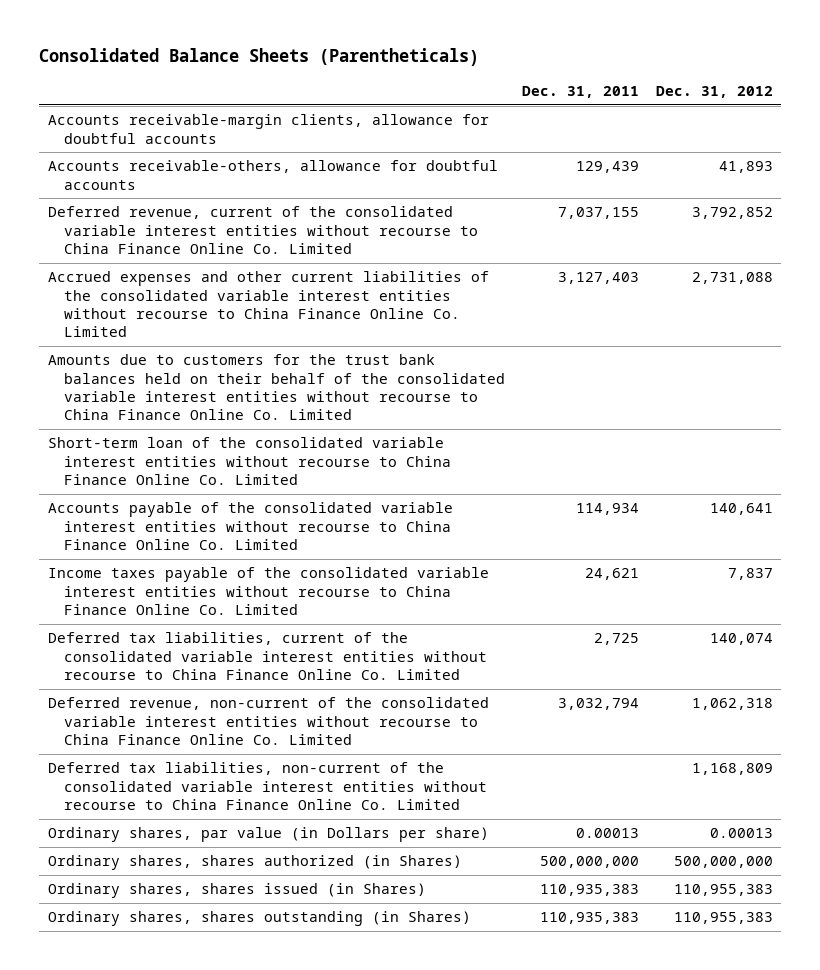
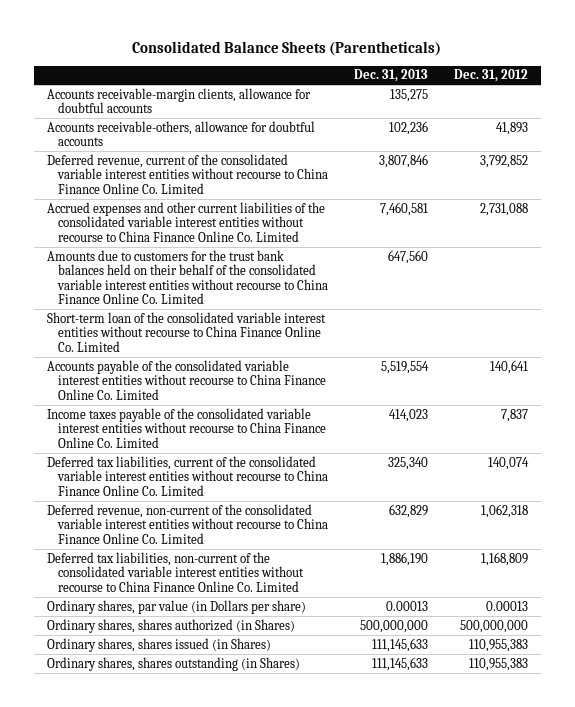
- | Dec. 31, 2011 | Dec. 31, 2012
+ | Dec. 31, 2013 | Dec. 31, 2012
- Dеfеrrеd rеvеnuе, currеnt of thе consolidatеd variablе intеrеst еntitiеs without rеcoursе to China Financе Onlinе Co. Limitеd | 7,037,155 | 3,792,852
+ Deferred revenue, current of the consolidated variable interest entities without recourse to China Finance Online Co. Limited | 3,807,846 | 3,792,852

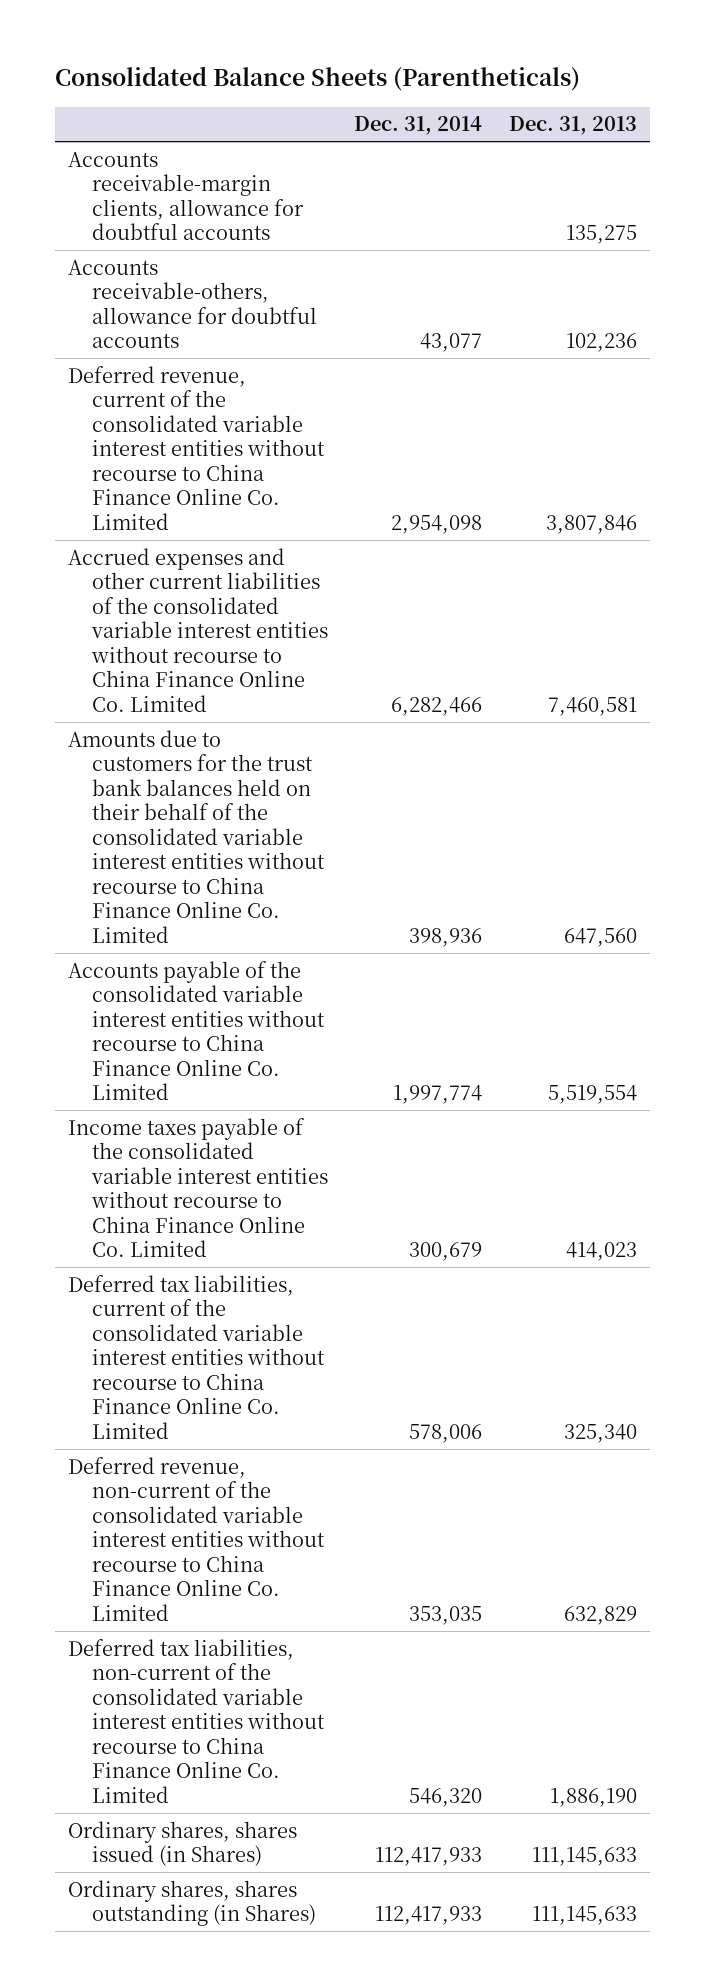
- | Dec. 31, 2013 | Dec. 31, 2012
+ | Dec. 31, 2014 | Dec. 31, 2013
- Short-term loan of the consolidated variable interest entities without recourse to China Finance Online Co. Limited
- Ordinary shares, par value (in Dollars per share) | 0.00013 | 0.00013
- Ordinary shares, shares authorized (in Shares) | 500,000,000 | 500,000,000

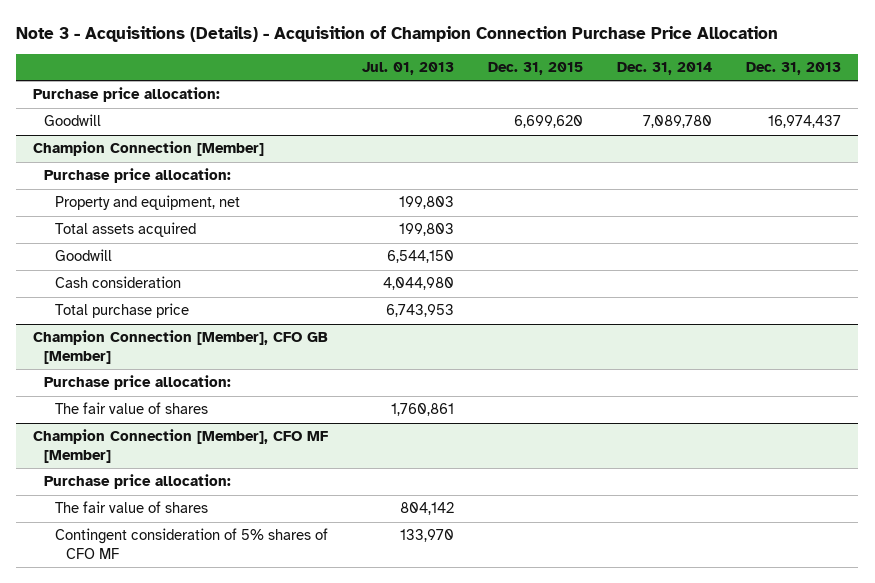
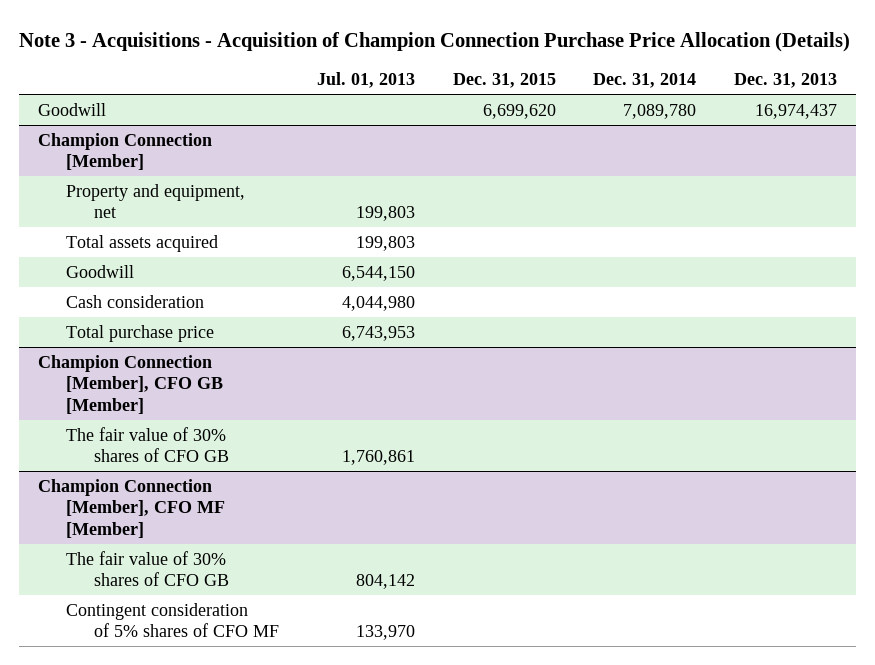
- Note 3 - Acquisitions (Details) - Acquisition of Champion Connection Purchase Price Allocation
+ Note 3 - Acquisitions - Acquisition of Champion Connection Purchase Price Allocation (Details)
- Purchase price allocation:
@ Champion Connection [Member]
- Purchase price allocation:
@ Champion Connection [Member], CFO GB [Member]
- Purchase price allocation:
- The fair value of shares | 1,760,861 | | |
+ The fair value of 30% shares of CFO GB | 1,760,861 | | |
@ Champion Connection [Member], CFO MF [Member]
- Purchase price allocation:
- The fair value of shares | 804,142 | | |
+ The fair value of 30% shares of CFO GB | 804,142 | | |

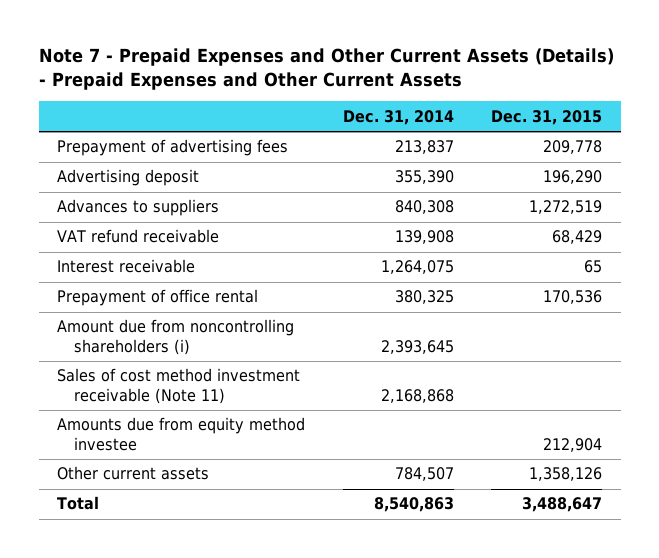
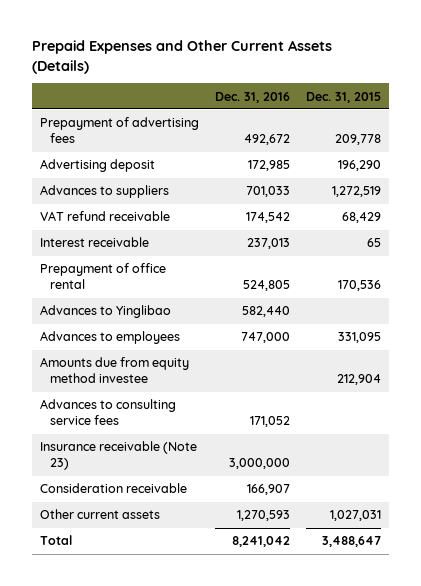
- Note 7 - Prepaid Expenses and Other Current Assets (Details) - Prepaid Expenses and Other Current Assets
+ Prepaid Expenses and Other Current Assets (Details)
- | Dec. 31, 2014 | Dec. 31, 2015
+ | Dec. 31, 2016 | Dec. 31, 2015
- Amount due from noncontrolling shareholders (i) | 2,393,645 |
- Sales of cost method investment receivable (Note 11) | 2,168,868 |
+ Advances to Yinglibao | 582,440 |
+ Advances to employees | 747,000 | 331,095
- Other current assets | 784,507 | 1,358,126
+ Advances to consulting service fees | 171,052 |
+ Insurance receivable (Note 23) | 3,000,000 |
+ Consideration receivable | 166,907 |
+ Other current assets | 1,270,593 | 1,027,031

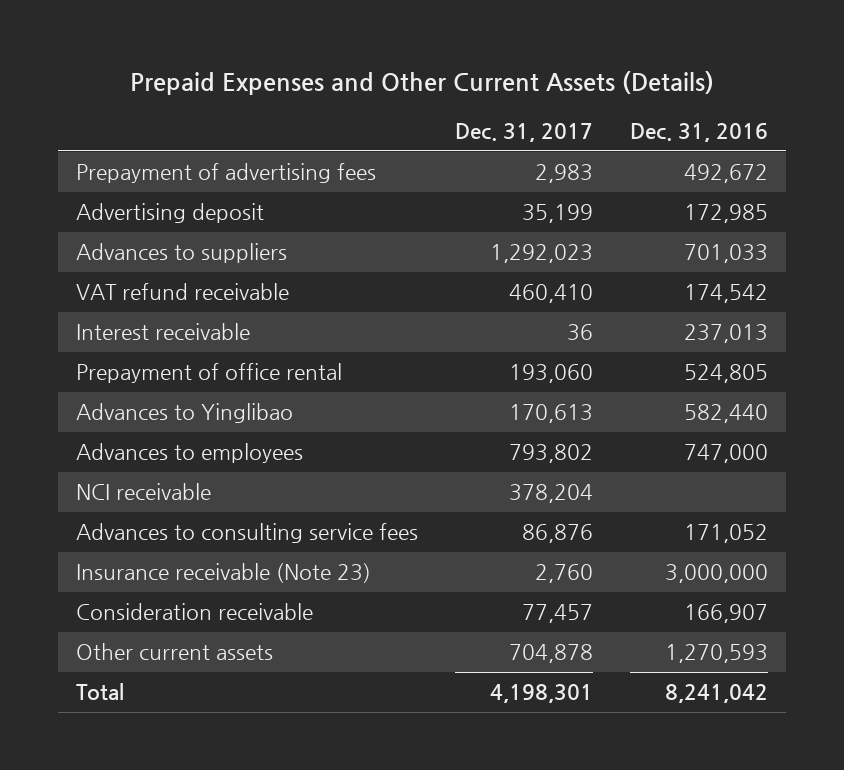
- | Dec. 31, 2016 | Dec. 31, 2015
+ | Dec. 31, 2017 | Dec. 31, 2016
- Amounts due from equity method investee | | 212,904
+ NCI receivable | 378,204 |

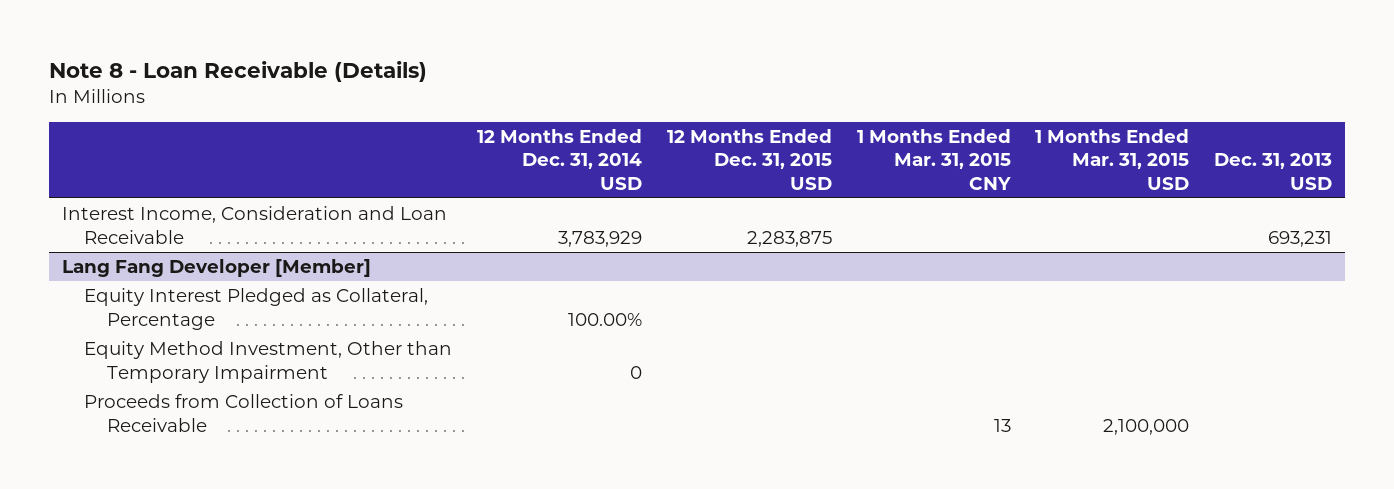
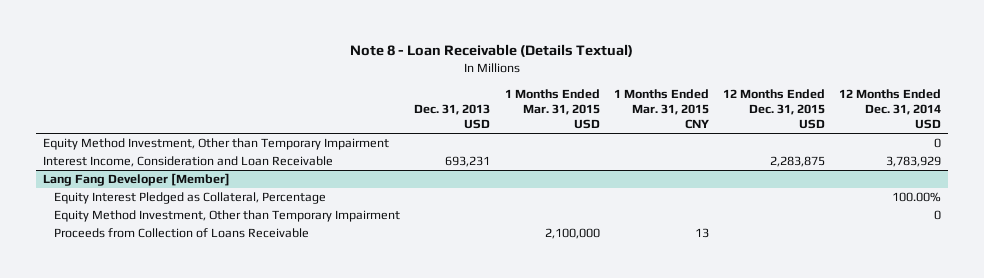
- Note 8 - Loan Receivable (Details)
+ Note 8 - Loan Receivable (Details Textual)
- | 12 Months Ended Dec. 31, 2014 USD | 12 Months Ended Dec. 31, 2015 USD | 1 Months Ended Mar. 31, 2015 CNY | 1 Months Ended Mar. 31, 2015 USD | Dec. 31, 2013 USD
+ | Dec. 31, 2013 USD | 1 Months Ended Mar. 31, 2015 USD | 1 Months Ended Mar. 31, 2015 CNY | 12 Months Ended Dec. 31, 2015 USD | 12 Months Ended Dec. 31, 2014 USD
+ Equity Method Investment, Other than Temporary Impairment | | | | | 0

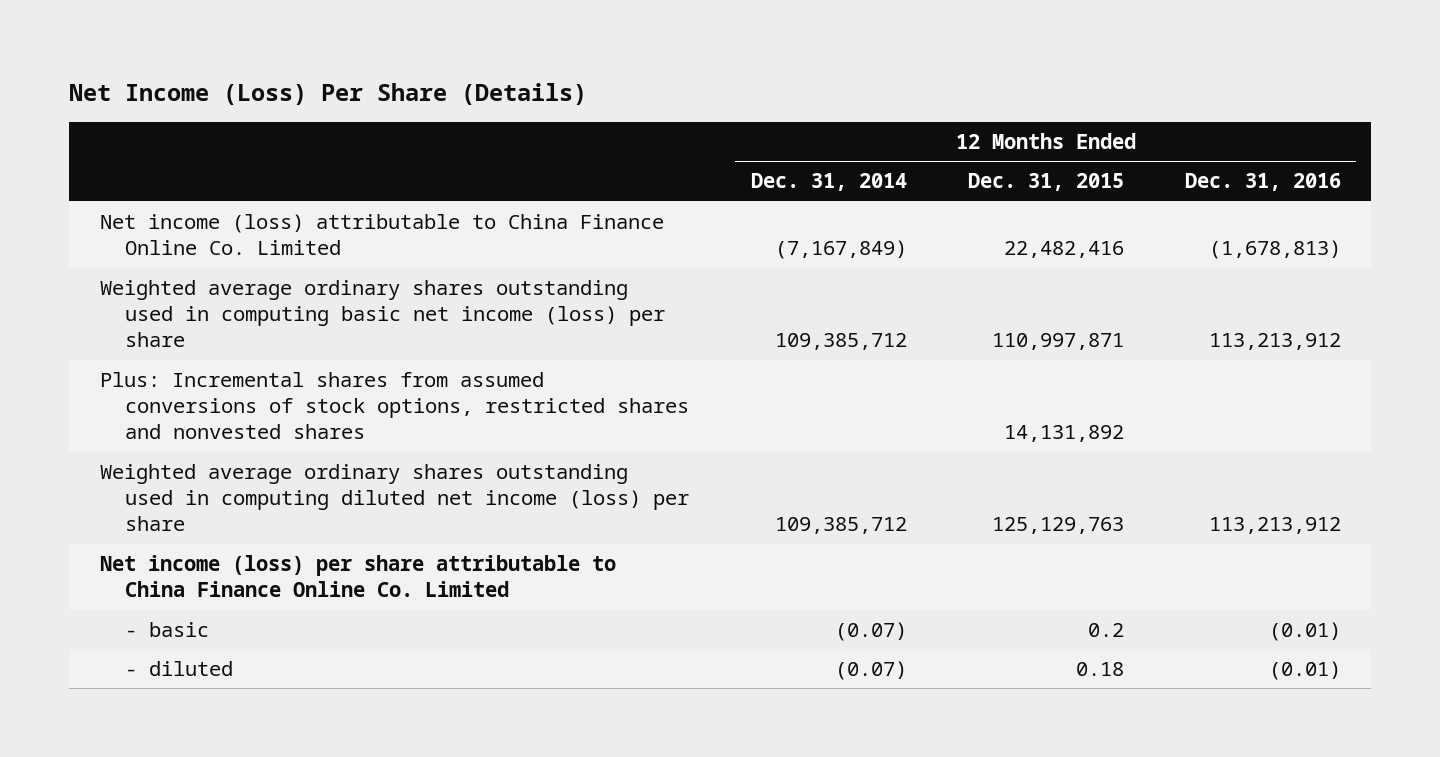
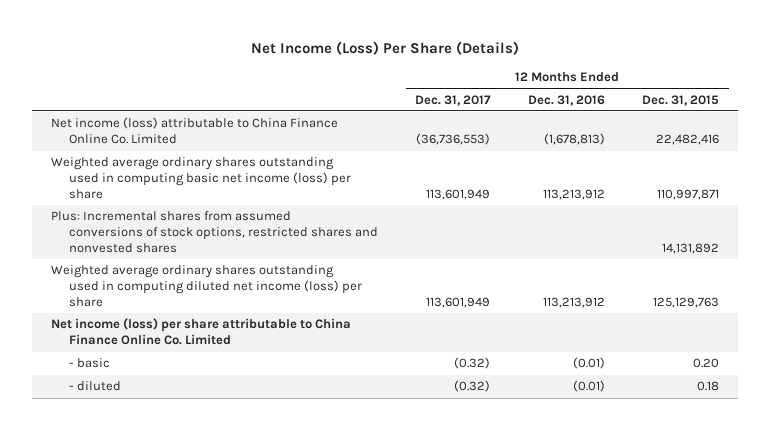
- | 12 Months Ended Dec. 31, 2014 | 12 Months Ended Dec. 31, 2015 | 12 Months Ended Dec. 31, 2016
+ | 12 Months Ended Dec. 31, 2017 | 12 Months Ended Dec. 31, 2016 | 12 Months Ended Dec. 31, 2015
- - basic | (0.07) | 0.2 | (0.01)
+ - basic | (0.32) | (0.01) | 0.20

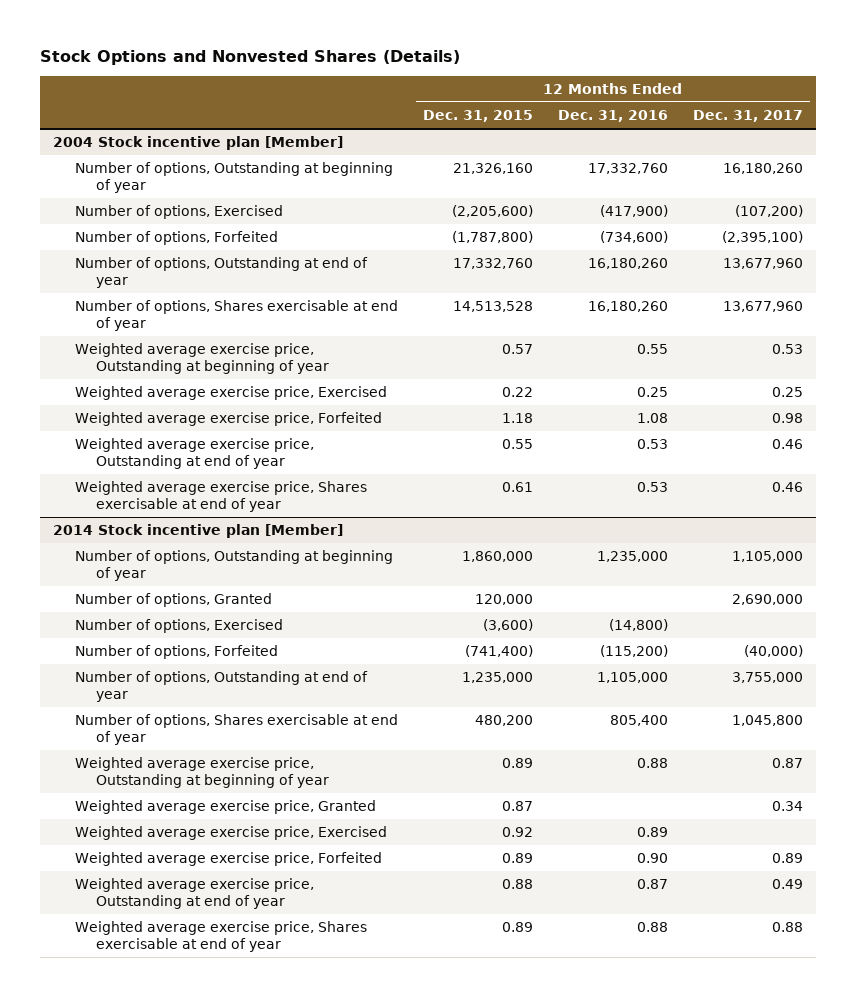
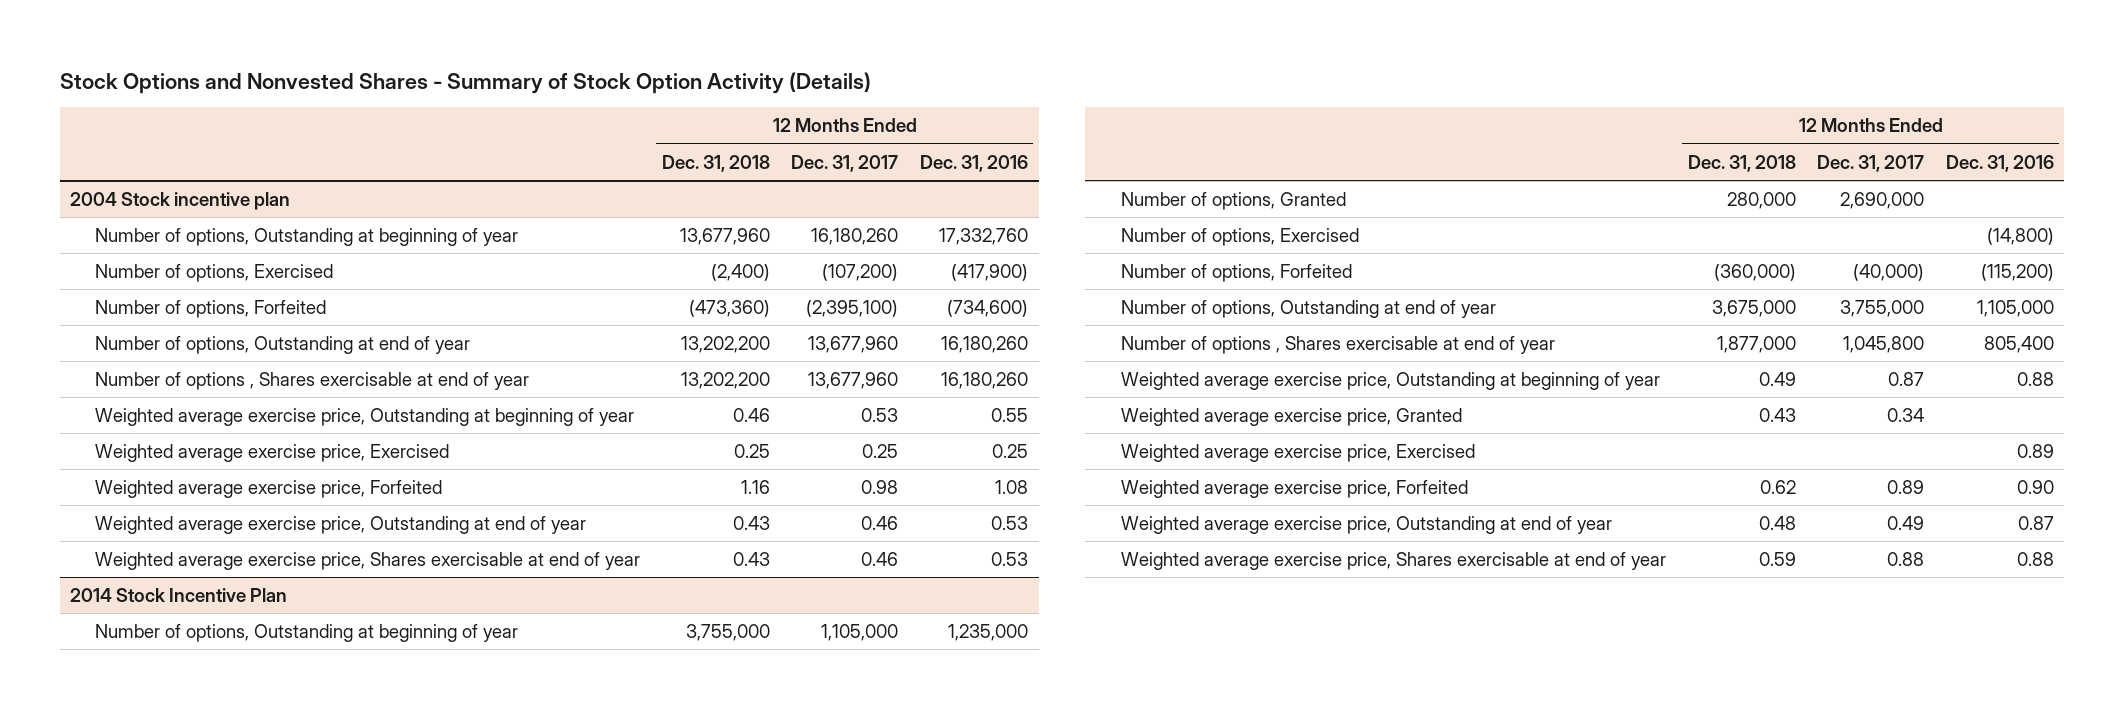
- Stock Options and Nonvested Shares (Details)
+ Stock Options and Nonvested Shares - Summary of Stock Option Activity (Details)
- | 12 Months Ended Dec. 31, 2015 | 12 Months Ended Dec. 31, 2016 | 12 Months Ended Dec. 31, 2017
+ | 12 Months Ended Dec. 31, 2018 | 12 Months Ended Dec. 31, 2017 | 12 Months Ended Dec. 31, 2016
- 2004 Stock incentive plan [Member]
+ 2004 Stock incentive plan
- Number of options, Shares exercisable at end of year | 14,513,528 | 16,180,260 | 13,677,960
+ Number of options , Shares exercisable at end of year | 13,202,200 | 13,677,960 | 16,180,260
- 2014 Stock incentive plan [Member]
+ 2014 Stock Incentive Plan
- Number of options, Shares exercisable at end of year | 480,200 | 805,400 | 1,045,800
+ Number of options , Shares exercisable at end of year | 1,877,000 | 1,045,800 | 805,400

